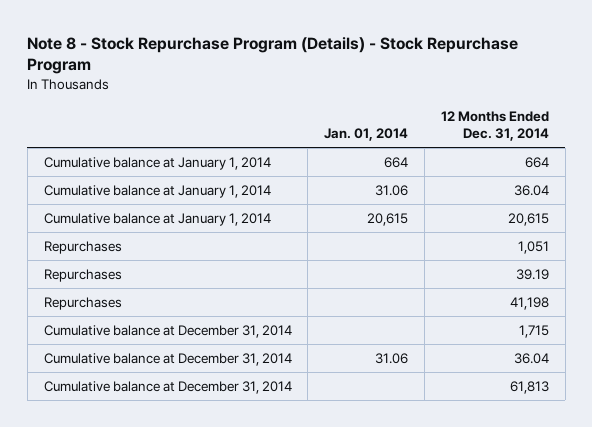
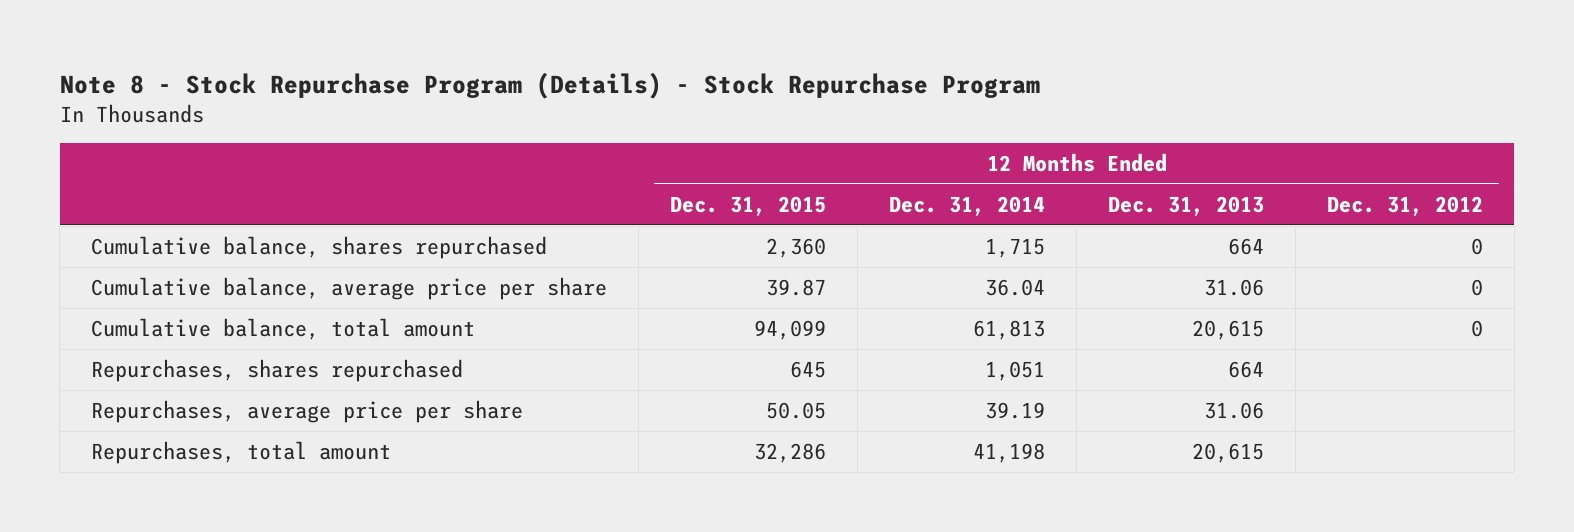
- | Jan. 01, 2014 | 12 Months Ended Dec. 31, 2014
+ | 12 Months Ended Dec. 31, 2015 | 12 Months Ended Dec. 31, 2014 | 12 Months Ended Dec. 31, 2013 | 12 Months Ended Dec. 31, 2012
- Cumulative balance at January 1, 2014 | 664 | 664
- Cumulative balance at January 1, 2014 | 31.06 | 36.04
- Cumulative balance at January 1, 2014 | 20,615 | 20,615
- Repurchases | | 1,051
- Repurchases | | 39.19
- Repurchases | | 41,198
- Cumulative balance at December 31, 2014 | | 1,715
- Cumulative balance at December 31, 2014 | 31.06 | 36.04
- Cumulative balance at December 31, 2014 | | 61,813
+ Cumulative balance, shares repurchased | 2,360 | 1,715 | 664 | 0
+ Cumulative balance, average price per share | 39.87 | 36.04 | 31.06 | 0
+ Cumulative balance, total amount | 94,099 | 61,813 | 20,615 | 0
+ Repurchases, shares repurchased | 645 | 1,051 | 664 |
+ Repurchases, average price per share | 50.05 | 39.19 | 31.06 |
+ Repurchases, total amount | 32,286 | 41,198 | 20,615 |

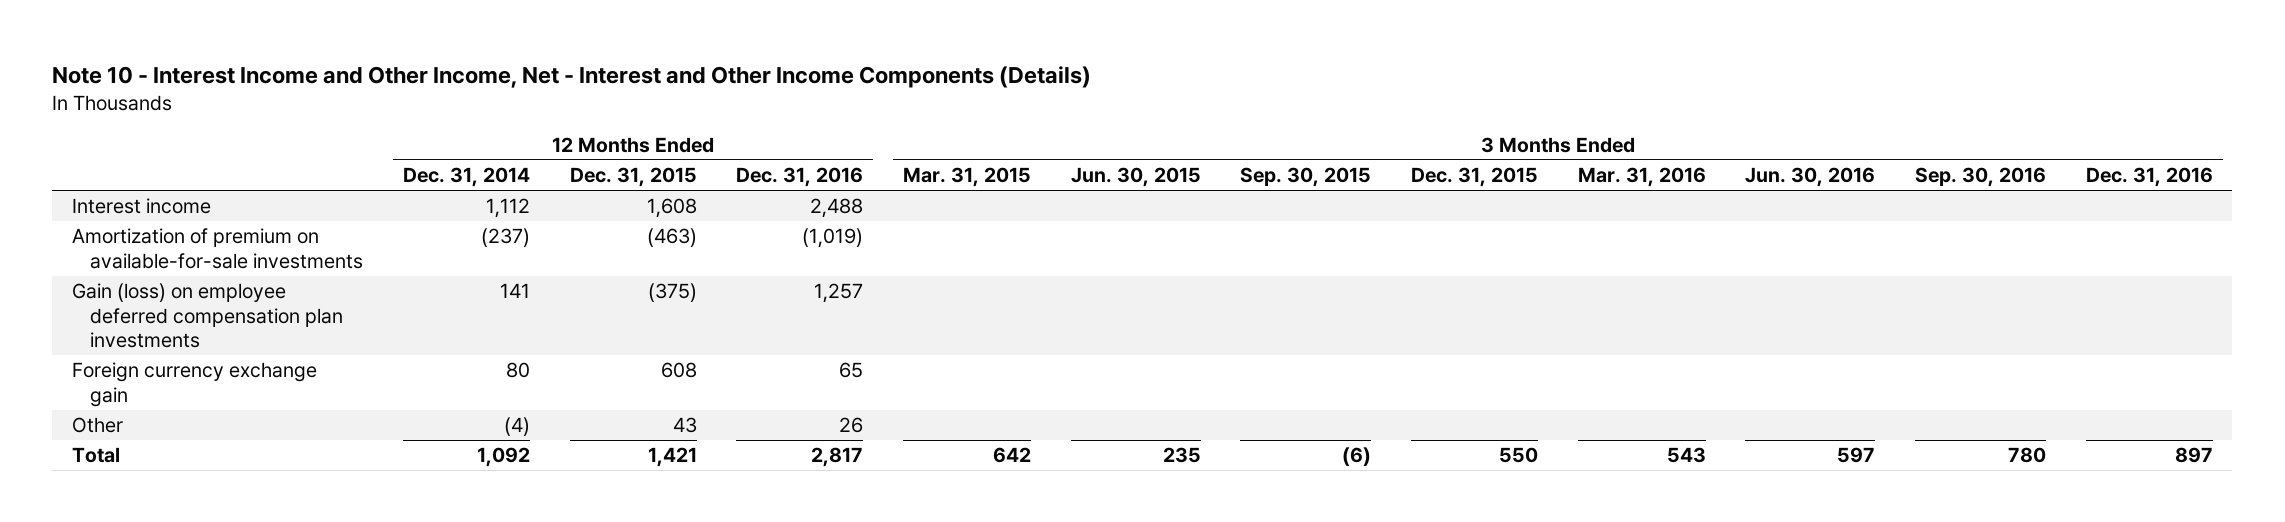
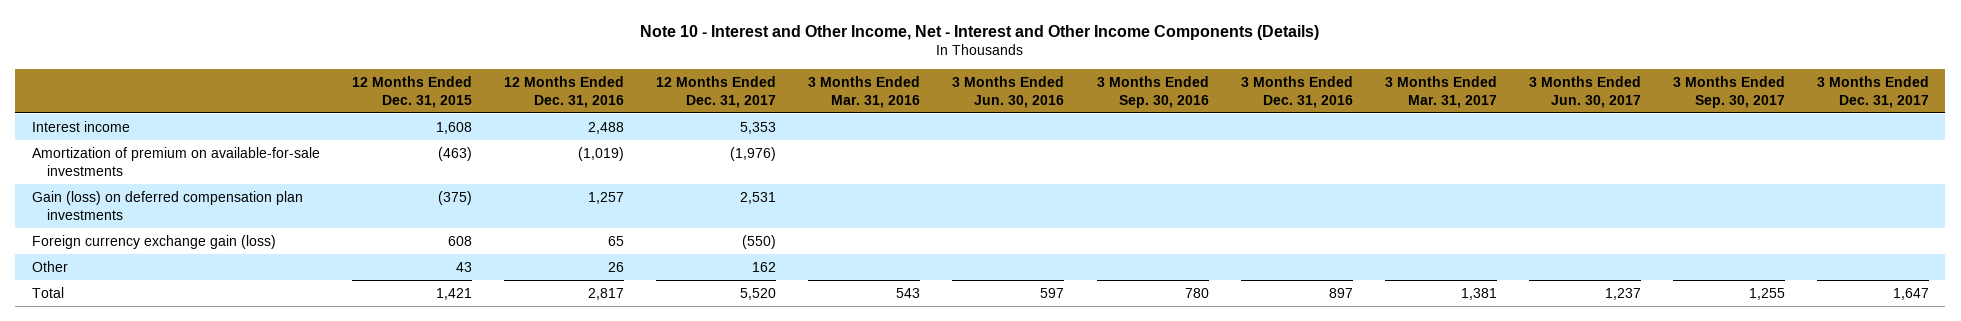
- Note 10 - Interest Income and Other Income, Net - Interest and Other Income Components (Details)
+ Note 10 - Interest and Other Income, Net - Interest and Other Income Components (Details)
- | 12 Months Ended Dec. 31, 2014 | 12 Months Ended Dec. 31, 2015 | 12 Months Ended Dec. 31, 2016 | 3 Months Ended Mar. 31, 2015 | 3 Months Ended Jun. 30, 2015 | 3 Months Ended Sep. 30, 2015 | 3 Months Ended Dec. 31, 2015 | 3 Months Ended Mar. 31, 2016 | 3 Months Ended Jun. 30, 2016 | 3 Months Ended Sep. 30, 2016 | 3 Months Ended Dec. 31, 2016
+ | 12 Months Ended Dec. 31, 2015 | 12 Months Ended Dec. 31, 2016 | 12 Months Ended Dec. 31, 2017 | 3 Months Ended Mar. 31, 2016 | 3 Months Ended Jun. 30, 2016 | 3 Months Ended Sep. 30, 2016 | 3 Months Ended Dec. 31, 2016 | 3 Months Ended Mar. 31, 2017 | 3 Months Ended Jun. 30, 2017 | 3 Months Ended Sep. 30, 2017 | 3 Months Ended Dec. 31, 2017
- Gain (loss) on employee deferred compensation plan investments | 141 | (375) | 1,257 | | | | | | | |
- Foreign currency exchange gain | 80 | 608 | 65 | | | | | | | |
+ Gain (loss) on deferred compensation plan investments | (375) | 1,257 | 2,531 | | | | | | | |
+ Foreign currency exchange gain (loss) | 608 | 65 | (550) | | | | | | | |

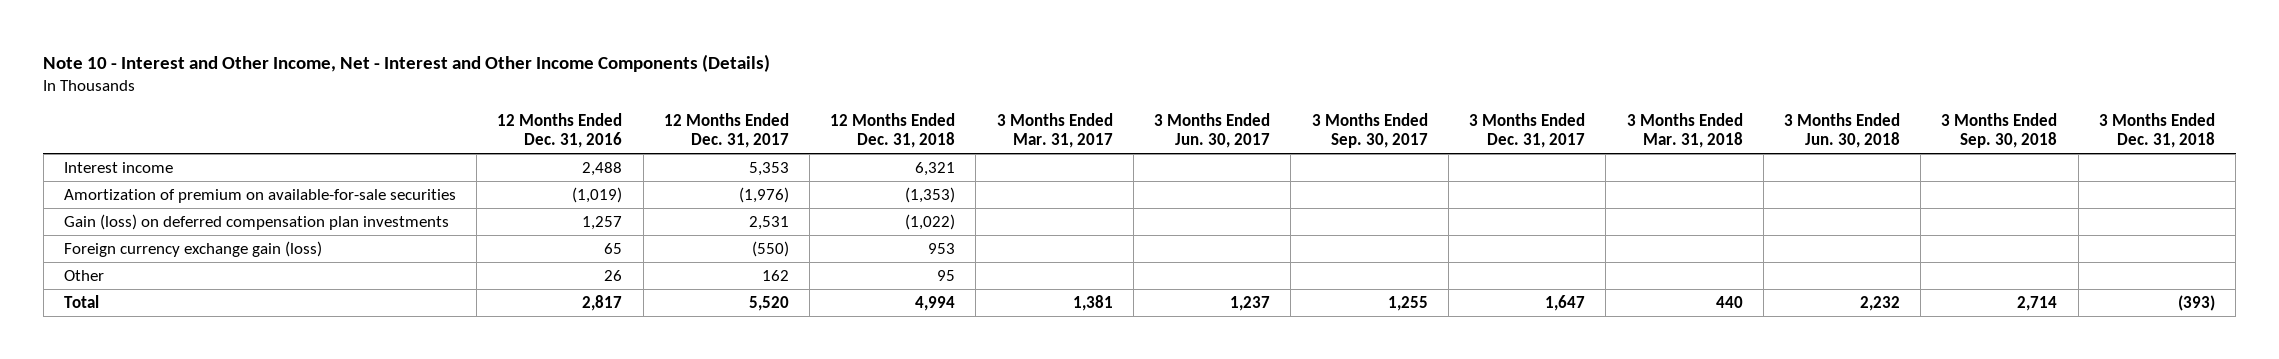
- | 12 Months Ended Dec. 31, 2015 | 12 Months Ended Dec. 31, 2016 | 12 Months Ended Dec. 31, 2017 | 3 Months Ended Mar. 31, 2016 | 3 Months Ended Jun. 30, 2016 | 3 Months Ended Sep. 30, 2016 | 3 Months Ended Dec. 31, 2016 | 3 Months Ended Mar. 31, 2017 | 3 Months Ended Jun. 30, 2017 | 3 Months Ended Sep. 30, 2017 | 3 Months Ended Dec. 31, 2017
+ | 12 Months Ended Dec. 31, 2016 | 12 Months Ended Dec. 31, 2017 | 12 Months Ended Dec. 31, 2018 | 3 Months Ended Mar. 31, 2017 | 3 Months Ended Jun. 30, 2017 | 3 Months Ended Sep. 30, 2017 | 3 Months Ended Dec. 31, 2017 | 3 Months Ended Mar. 31, 2018 | 3 Months Ended Jun. 30, 2018 | 3 Months Ended Sep. 30, 2018 | 3 Months Ended Dec. 31, 2018
- Amortization of premium on available-for-sale investments | (463) | (1,019) | (1,976) | | | | | | | |
+ Amortization of premium on available-for-sale securities | (1,019) | (1,976) | (1,353) | | | | | | | |

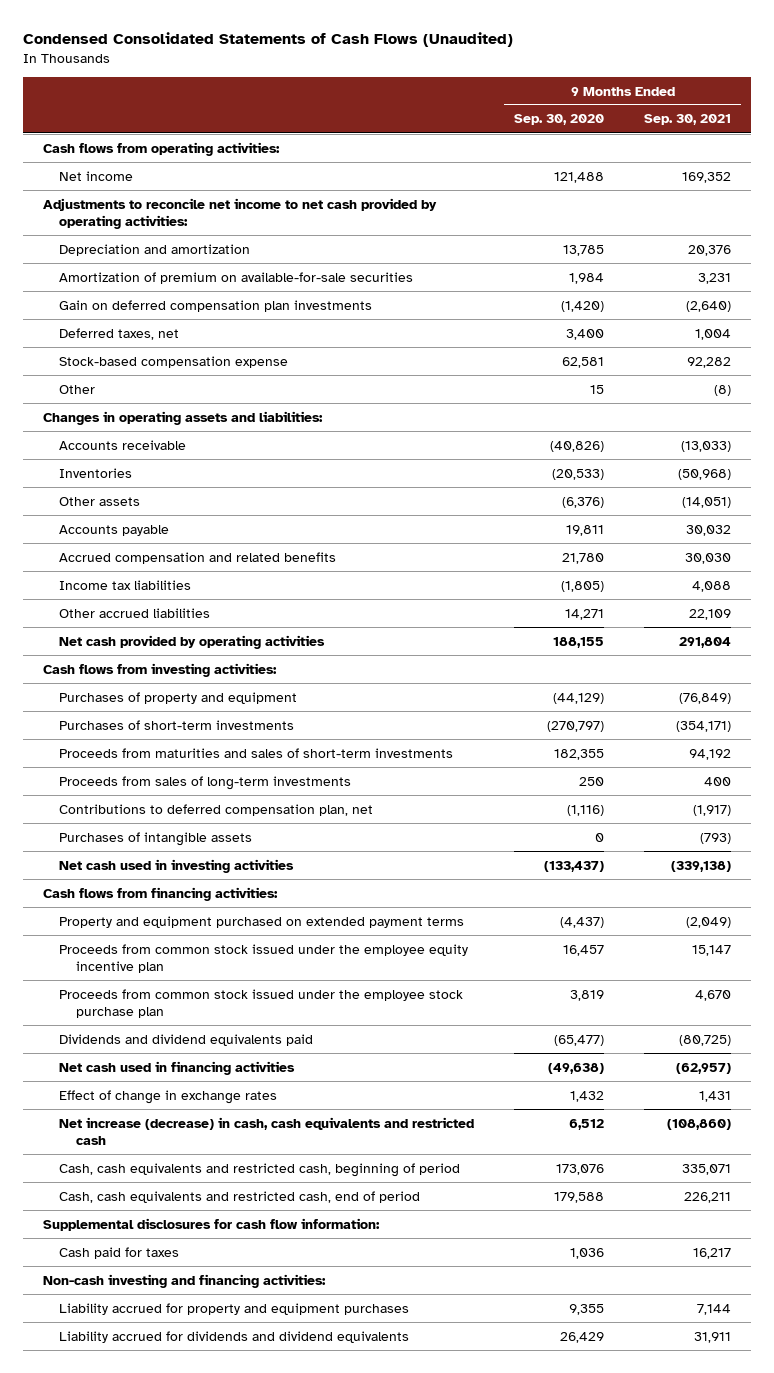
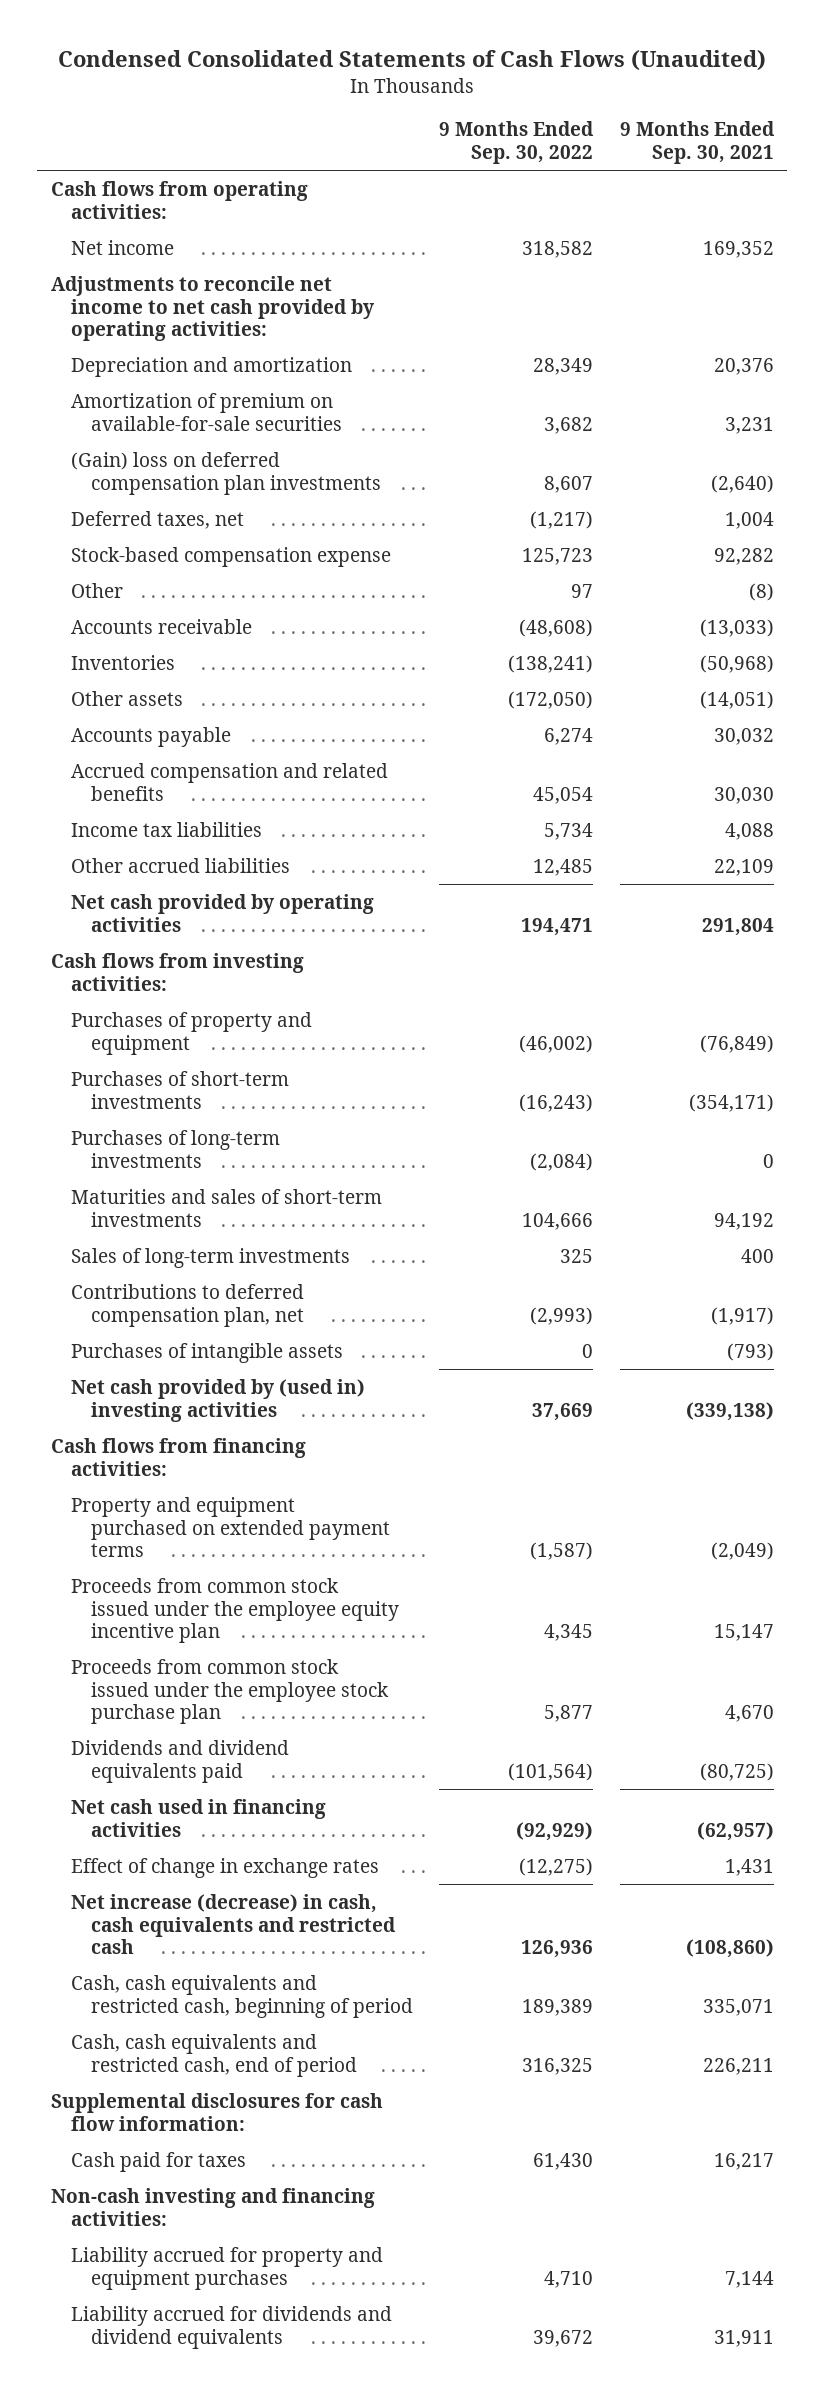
- | 9 Months Ended Sep. 30, 2020 | 9 Months Ended Sep. 30, 2021
+ | 9 Months Ended Sep. 30, 2022 | 9 Months Ended Sep. 30, 2021
- Gain on deferred compensation plan investments | (1,420) | (2,640)
+ (Gain) loss on deferred compensation plan investments | 8,607 | (2,640)
- Changes in operating assets and liabilities:
- Proceeds from maturities and sales of short-term investments | 182,355 | 94,192
- Proceeds from sales of long-term investments | 250 | 400
+ Purchases of long-term investments | (2,084) | 0
+ Maturities and sales of short-term investments | 104,666 | 94,192
+ Sales of long-term investments | 325 | 400
- Net cash used in investing activities | (133,437) | (339,138)
+ Net cash provided by (used in) investing activities | 37,669 | (339,138)

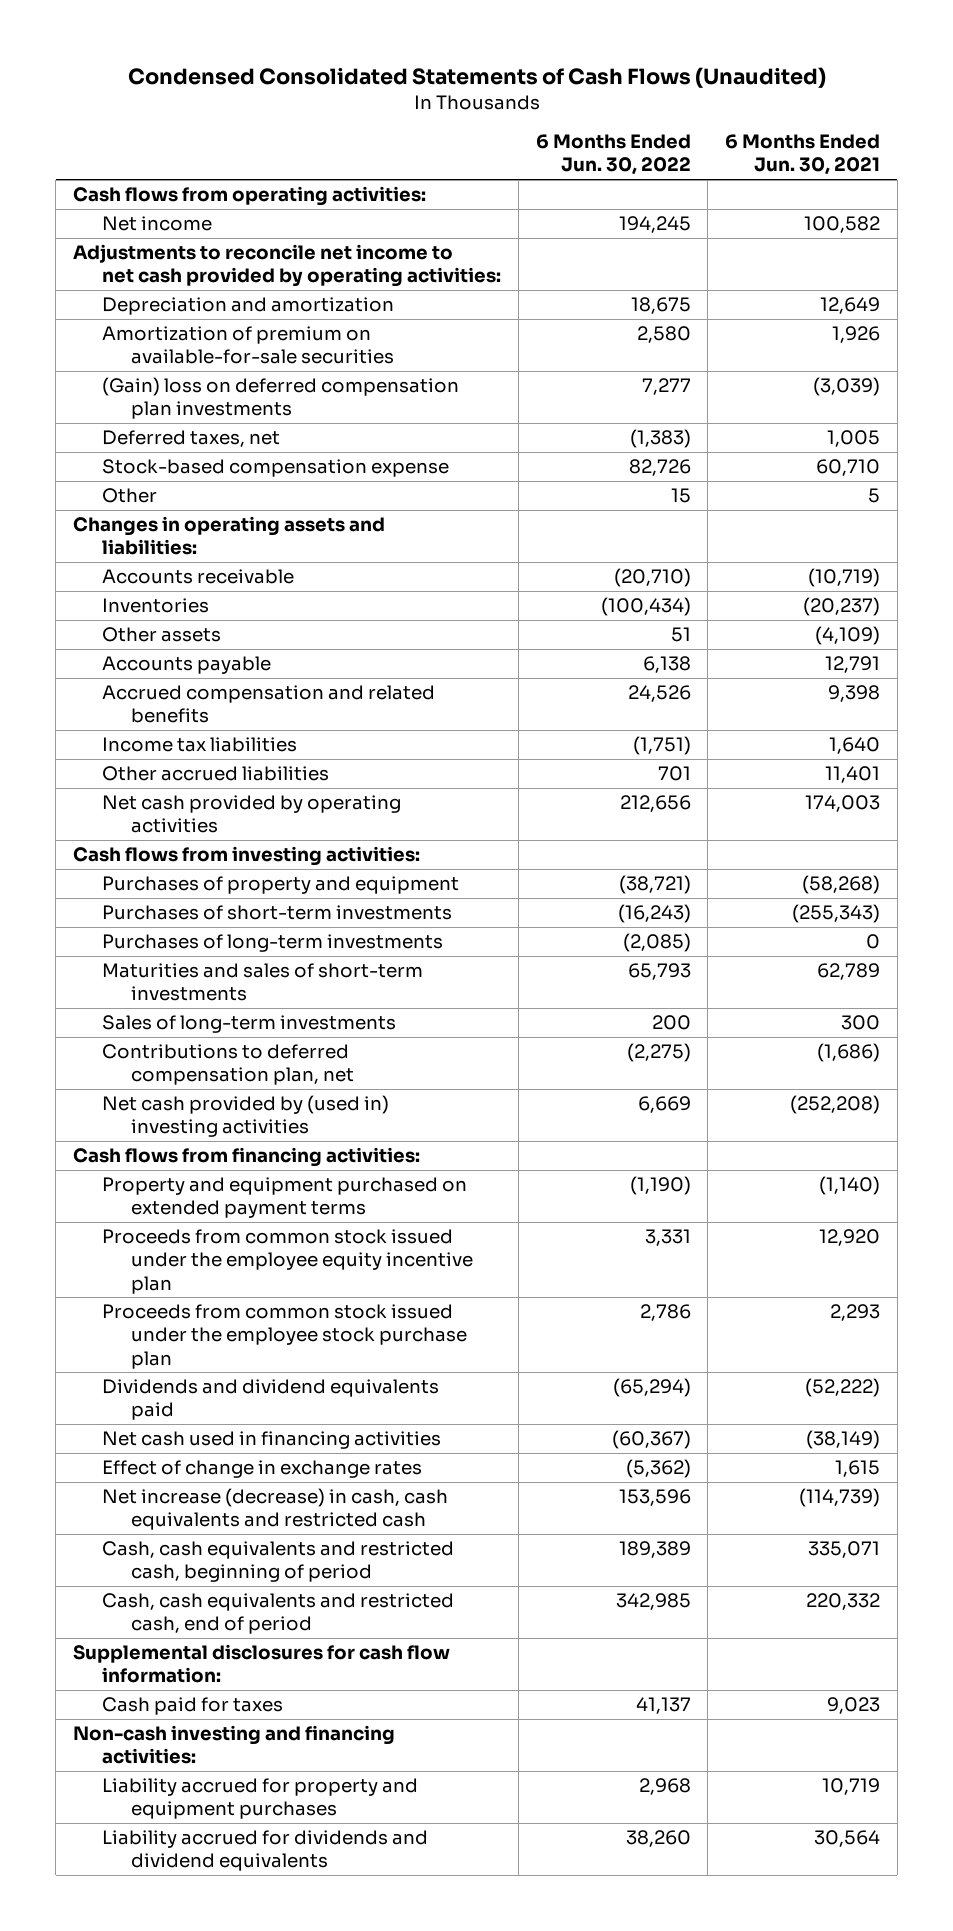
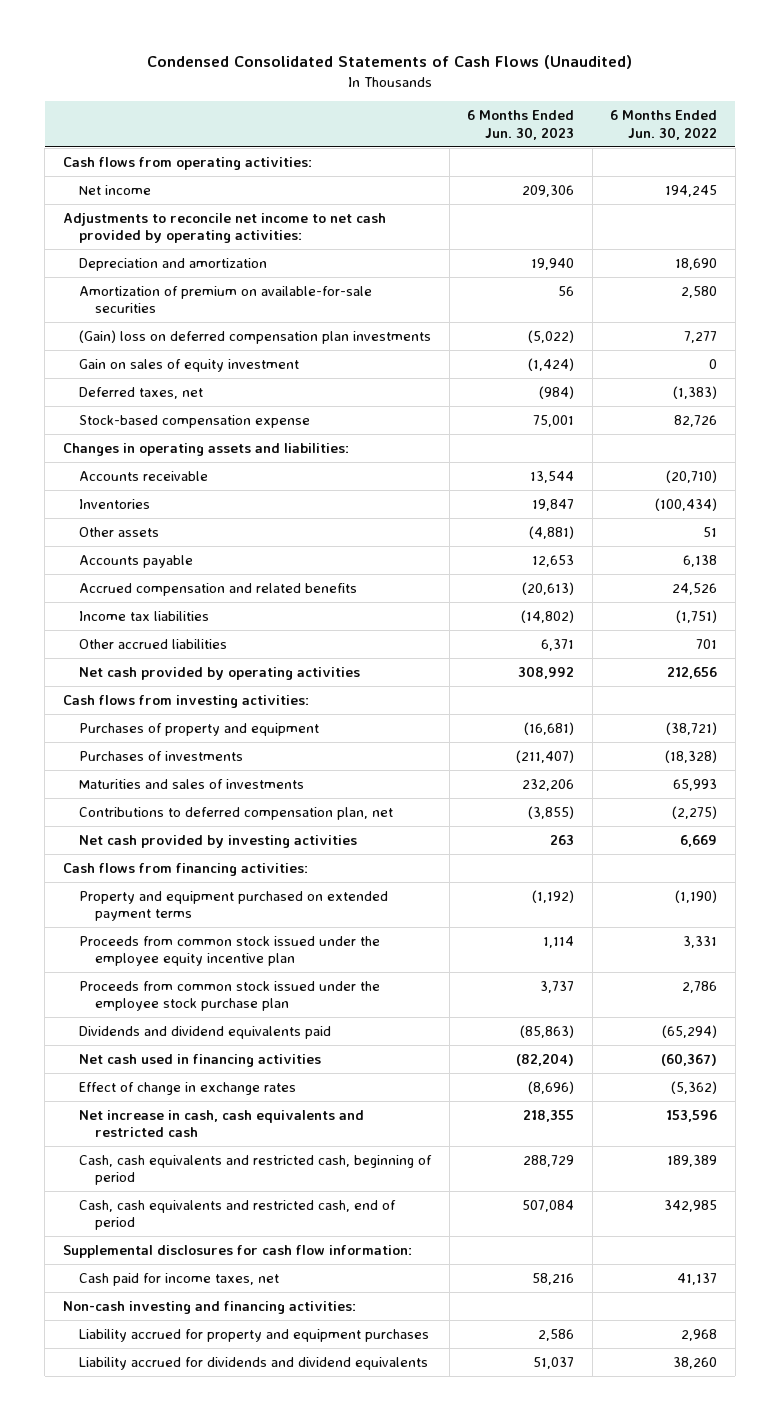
- | 6 Months Ended Jun. 30, 2022 | 6 Months Ended Jun. 30, 2021
+ | 6 Months Ended Jun. 30, 2023 | 6 Months Ended Jun. 30, 2022
- Depreciation and amortization | 18,675 | 12,649
+ Depreciation and amortization | 19,940 | 18,690
+ Gain on sales of equity investment | (1,424) | 0
- Other | 15 | 5
- Purchases of short-term investments | (16,243) | (255,343)
- Purchases of long-term investments | (2,085) | 0
- Maturities and sales of short-term investments | 65,793 | 62,789
- Sales of long-term investments | 200 | 300
+ Purchases of investments | (211,407) | (18,328)
+ Maturities and sales of investments | 232,206 | 65,993
- Net cash provided by (used in) investing activities | 6,669 | (252,208)
+ Net cash provided by investing activities | 263 | 6,669
- Net increase (decrease) in cash, cash equivalents and restricted cash | 153,596 | (114,739)
+ Net increase in cash, cash equivalents and restricted cash | 218,355 | 153,596
- Cash paid for taxes | 41,137 | 9,023
+ Cash paid for income taxes, net | 58,216 | 41,137

